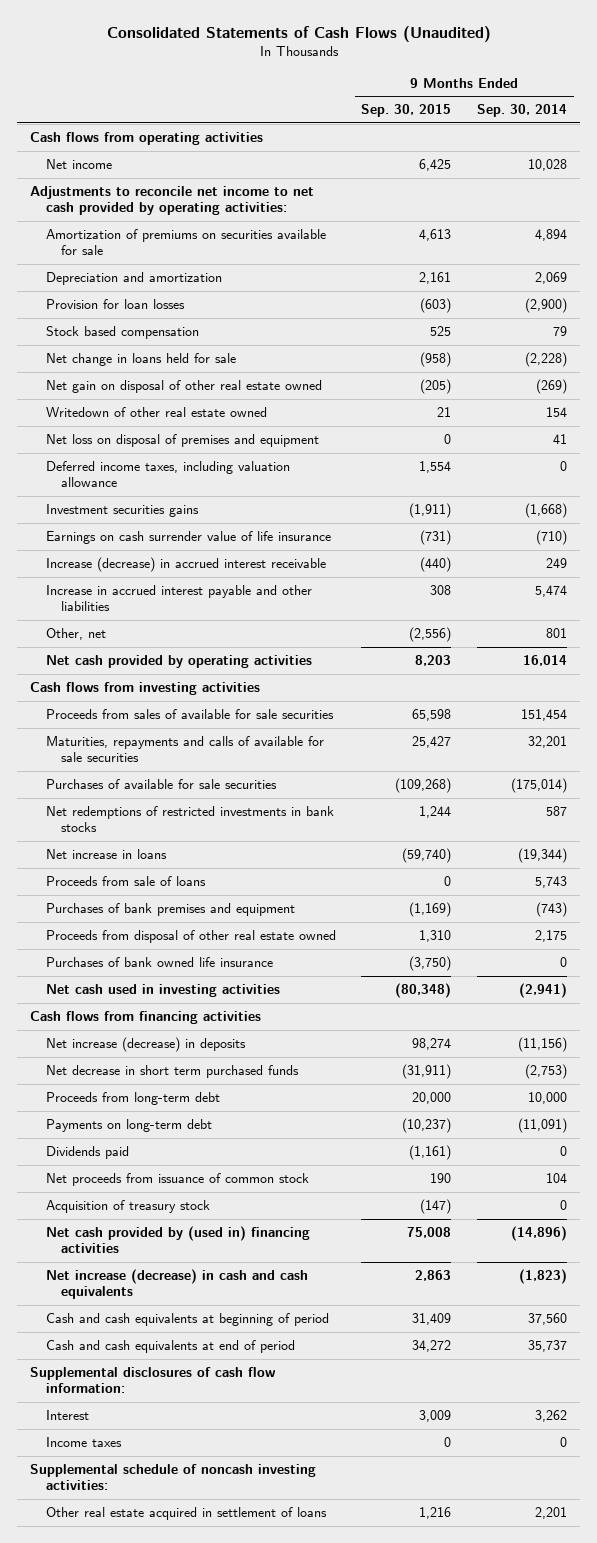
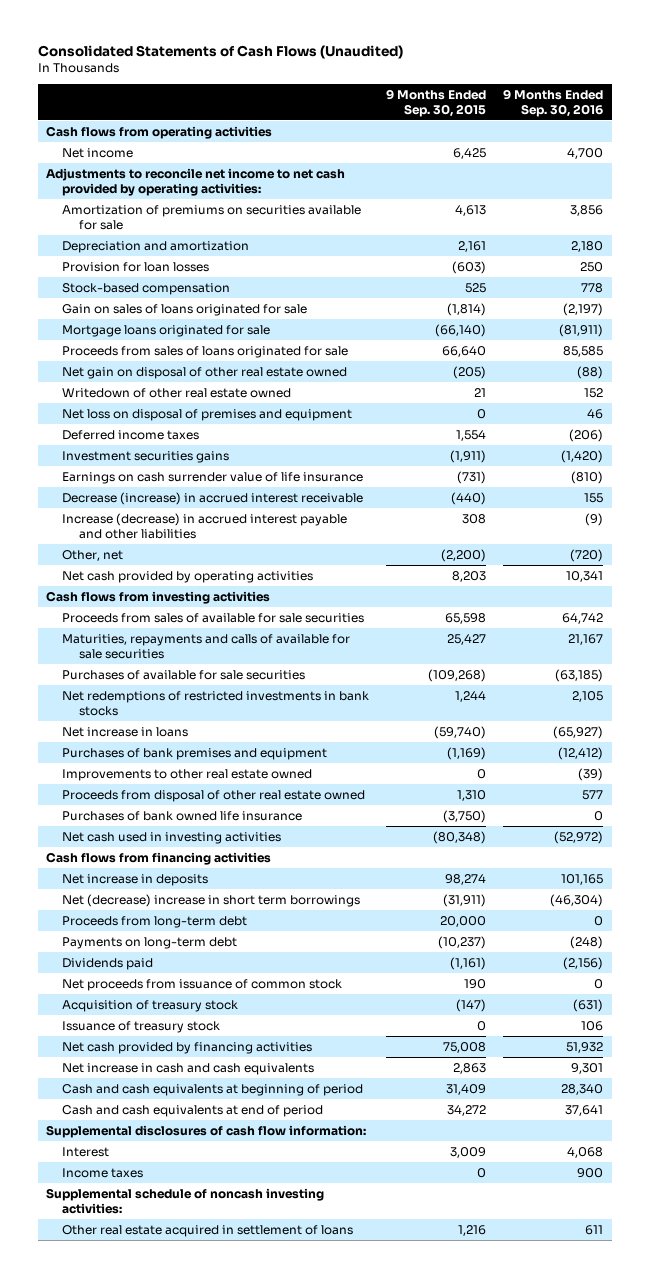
- | 9 Months Ended Sep. 30, 2015 | 9 Months Ended Sep. 30, 2014
+ | 9 Months Ended Sep. 30, 2015 | 9 Months Ended Sep. 30, 2016
- Stock based compensation | 525 | 79
- Net change in loans held for sale | (958) | (2,228)
+ Stock-based compensation | 525 | 778
+ Gain on sales of loans originated for sale | (1,814) | (2,197)
+ Mortgage loans originated for sale | (66,140) | (81,911)
+ Proceeds from sales of loans originated for sale | 66,640 | 85,585
- Deferred income taxes, including valuation allowance | 1,554 | 0
+ Deferred income taxes | 1,554 | (206)
- Increase (decrease) in accrued interest receivable | (440) | 249
- Increase in accrued interest payable and other liabilities | 308 | 5,474
- Other, net | (2,556) | 801
+ Decrease (increase) in accrued interest receivable | (440) | 155
+ Increase (decrease) in accrued interest payable and other liabilities | 308 | (9)
+ Other, net | (2,200) | (720)
- Proceeds from sale of loans | 0 | 5,743
+ Improvements to other real estate owned | 0 | (39)
- Net increase (decrease) in deposits | 98,274 | (11,156)
- Net decrease in short term purchased funds | (31,911) | (2,753)
+ Net increase in deposits | 98,274 | 101,165
+ Net (decrease) increase in short term borrowings | (31,911) | (46,304)
- Net cash provided by (used in) financing activities | 75,008 | (14,896)
- Net increase (decrease) in cash and cash equivalents | 2,863 | (1,823)
+ Issuance of treasury stock | 0 | 106
+ Net cash provided by financing activities | 75,008 | 51,932
+ Net increase in cash and cash equivalents | 2,863 | 9,301

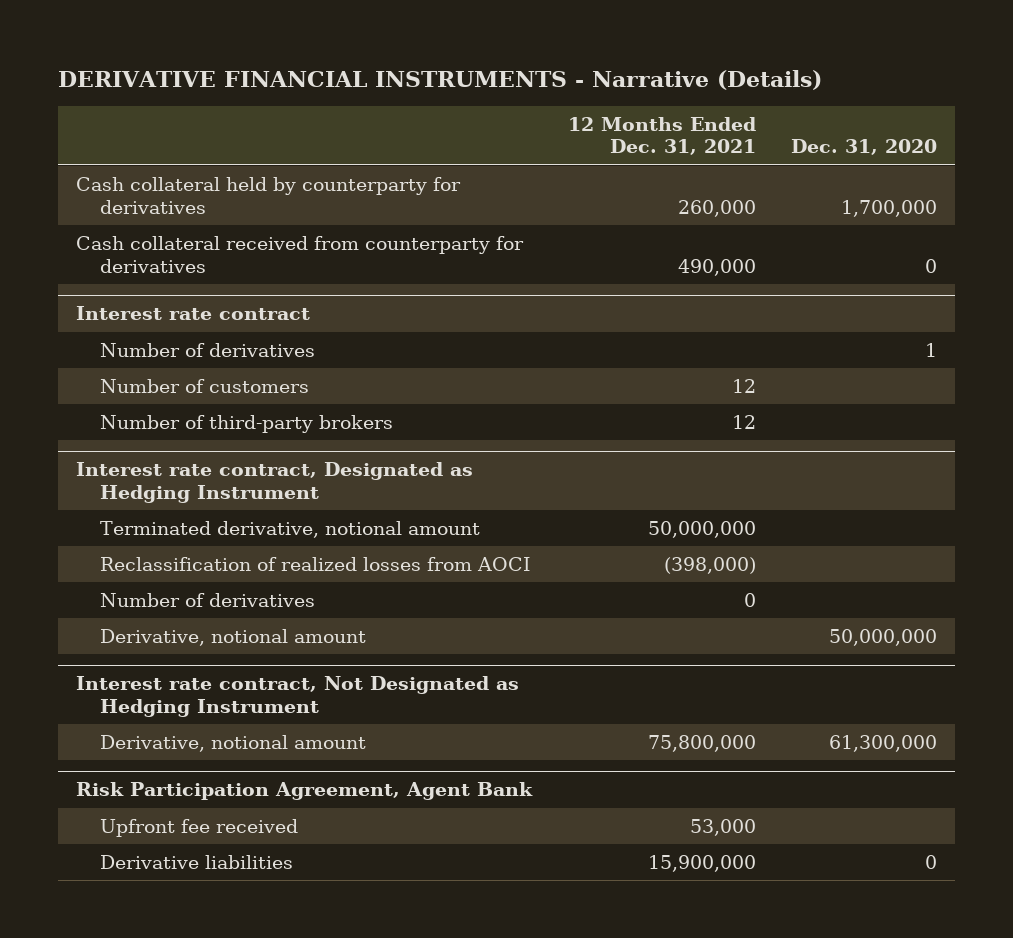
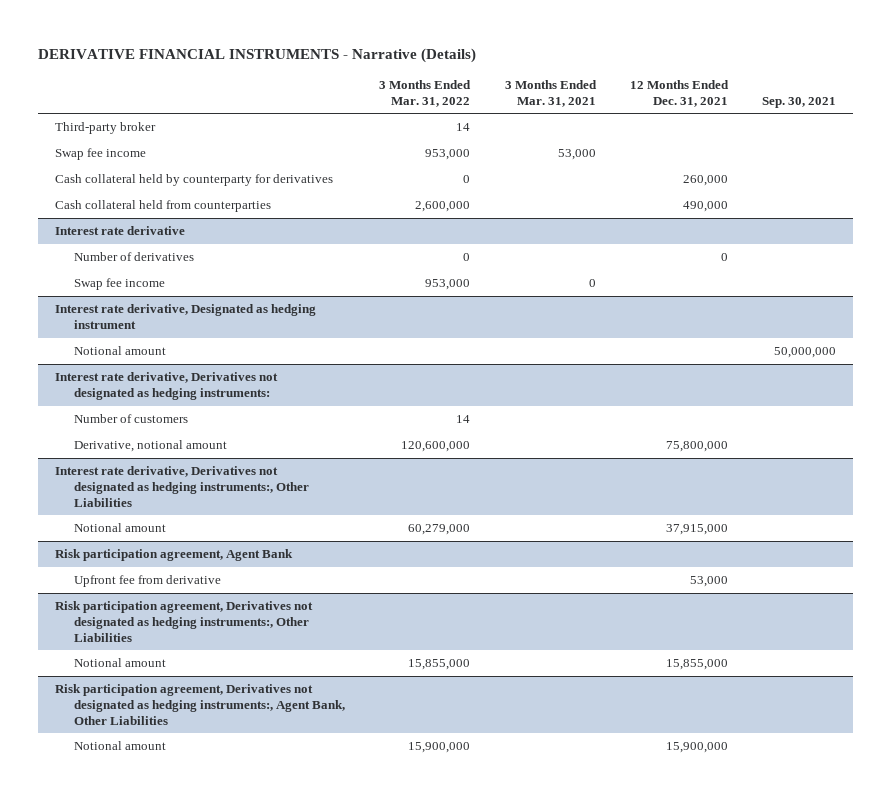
- | 12 Months Ended Dec. 31, 2021 | Dec. 31, 2020
+ | 3 Months Ended Mar. 31, 2022 | 3 Months Ended Mar. 31, 2021 | 12 Months Ended Dec. 31, 2021 | Sep. 30, 2021
+ Third-party broker | 14 | | |
+ Swap fee income | 953,000 | 53,000 | |
- Cash collateral received from counterparty for derivatives | 490,000 | 0
- Interest rate contract
- Number of derivatives | | 1
- Number of customers | 12 |
- Number of third-party brokers | 12 |
- Interest rate contract, Designated as Hedging Instrument
- Terminated derivative, notional amount | 50,000,000 |
- Reclassification of realized losses from AOCI | (398,000) |
+ Cash collateral held from counterparties | 2,600,000 | | 490,000 |
+ Interest rate derivative
- Derivative, notional amount | | 50,000,000
- Interest rate contract, Not Designated as Hedging Instrument
+ Swap fee income | 953,000 | 0 | |
+ Interest rate derivative, Designated as hedging instrument
+ Notional amount | | | | 50,000,000
+ Interest rate derivative, Derivatives not designated as hedging instruments:
+ Number of customers | 14 | | |
- Risk Participation Agreement, Agent Bank
- Upfront fee received | 53,000 |
- Derivative liabilities | 15,900,000 | 0
+ Interest rate derivative, Derivatives not designated as hedging instruments:, Other Liabilities
+ Notional amount | 60,279,000 | | 37,915,000 |
+ Risk participation agreement, Agent Bank
+ Upfront fee from derivative | | | 53,000 |
+ Risk participation agreement, Derivatives not designated as hedging instruments:, Other Liabilities
+ Notional amount | 15,855,000 | | 15,855,000 |
+ Risk participation agreement, Derivatives not designated as hedging instruments:, Agent Bank, Other Liabilities
+ Notional amount | 15,900,000 | | 15,900,000 |

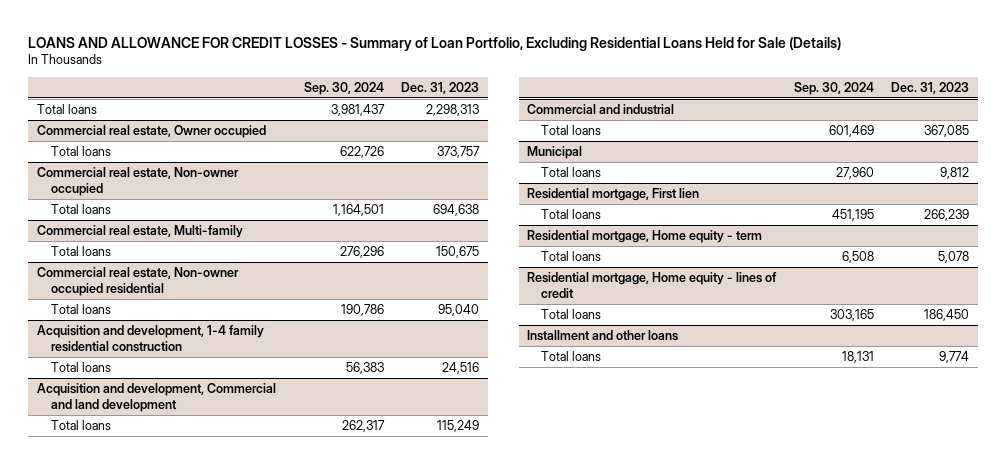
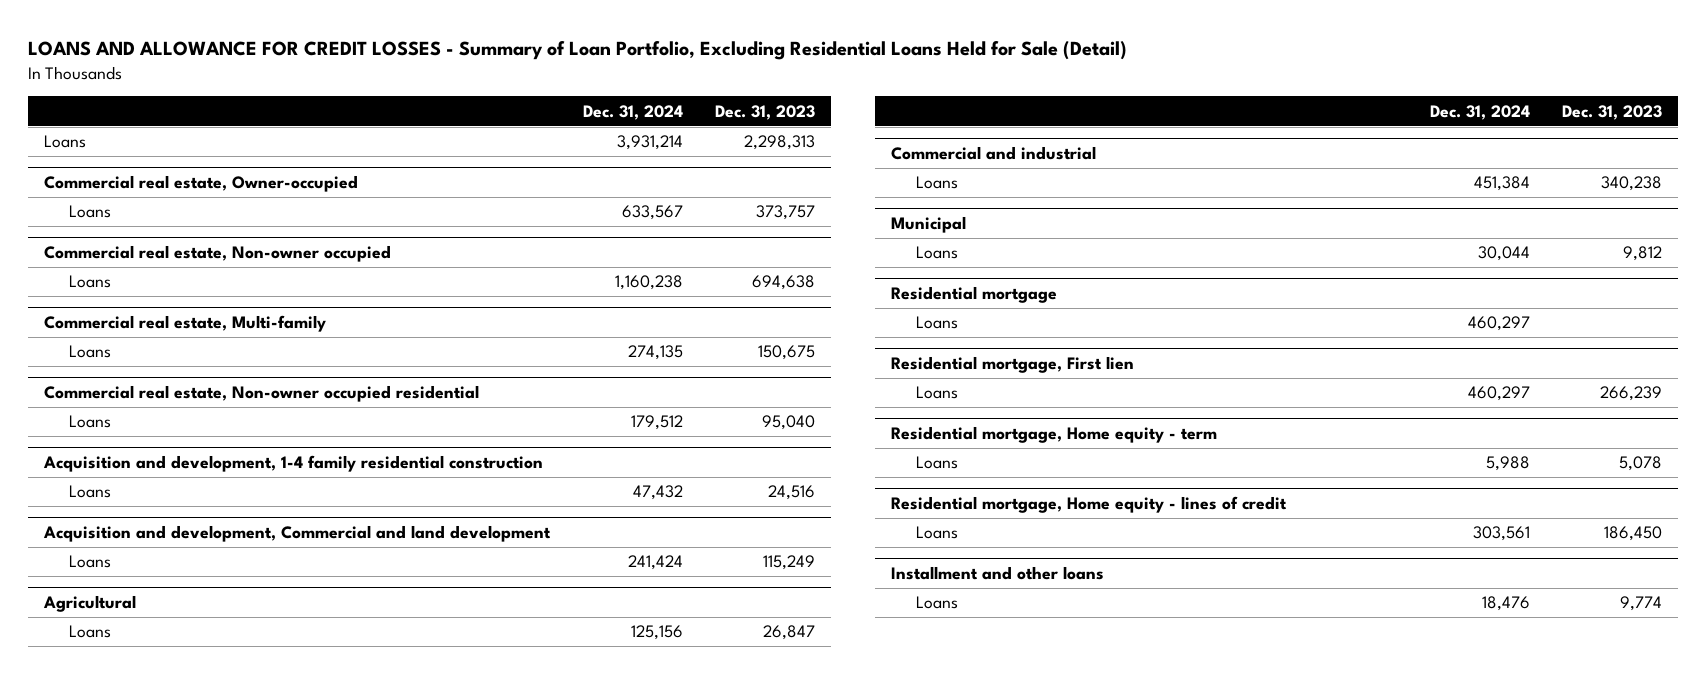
- LOANS AND ALLOWANCE FOR CREDIT LOSSES - Summary of Loan Portfolio, Excluding Residential Loans Held for Sale (Details)
+ LOANS AND ALLOWANCE FOR CREDIT LOSSES - Summary of Loan Portfolio, Excluding Residential Loans Held for Sale (Detail)
- | Sep. 30, 2024 | Dec. 31, 2023
+ | Dec. 31, 2024 | Dec. 31, 2023
- Total loans | 3,981,437 | 2,298,313
- Commercial real estate, Owner occupied
- Total loans | 622,726 | 373,757
+ Loans | 3,931,214 | 2,298,313
+ Commercial real estate, Owner-occupied
+ Loans | 633,567 | 373,757
@ Commercial real estate, Non-owner occupied
- Total loans | 1,164,501 | 694,638
+ Loans | 1,160,238 | 694,638
@ Commercial real estate, Multi-family
- Total loans | 276,296 | 150,675
+ Loans | 274,135 | 150,675
@ Commercial real estate, Non-owner occupied residential
- Total loans | 190,786 | 95,040
+ Loans | 179,512 | 95,040
@ Acquisition and development, 1-4 family residential construction
- Total loans | 56,383 | 24,516
+ Loans | 47,432 | 24,516
@ Acquisition and development, Commercial and land development
- Total loans | 262,317 | 115,249
+ Loans | 241,424 | 115,249
+ Agricultural
+ Loans | 125,156 | 26,847
@ Commercial and industrial
- Total loans | 601,469 | 367,085
+ Loans | 451,384 | 340,238
@ Municipal
- Total loans | 27,960 | 9,812
+ Loans | 30,044 | 9,812
+ Residential mortgage
+ Loans | 460,297 |
@ Residential mortgage, First lien
- Total loans | 451,195 | 266,239
+ Loans | 460,297 | 266,239
@ Residential mortgage, Home equity - term
- Total loans | 6,508 | 5,078
+ Loans | 5,988 | 5,078
@ Residential mortgage, Home equity - lines of credit
- Total loans | 303,165 | 186,450
+ Loans | 303,561 | 186,450
@ Installment and other loans
- Total loans | 18,131 | 9,774
+ Loans | 18,476 | 9,774

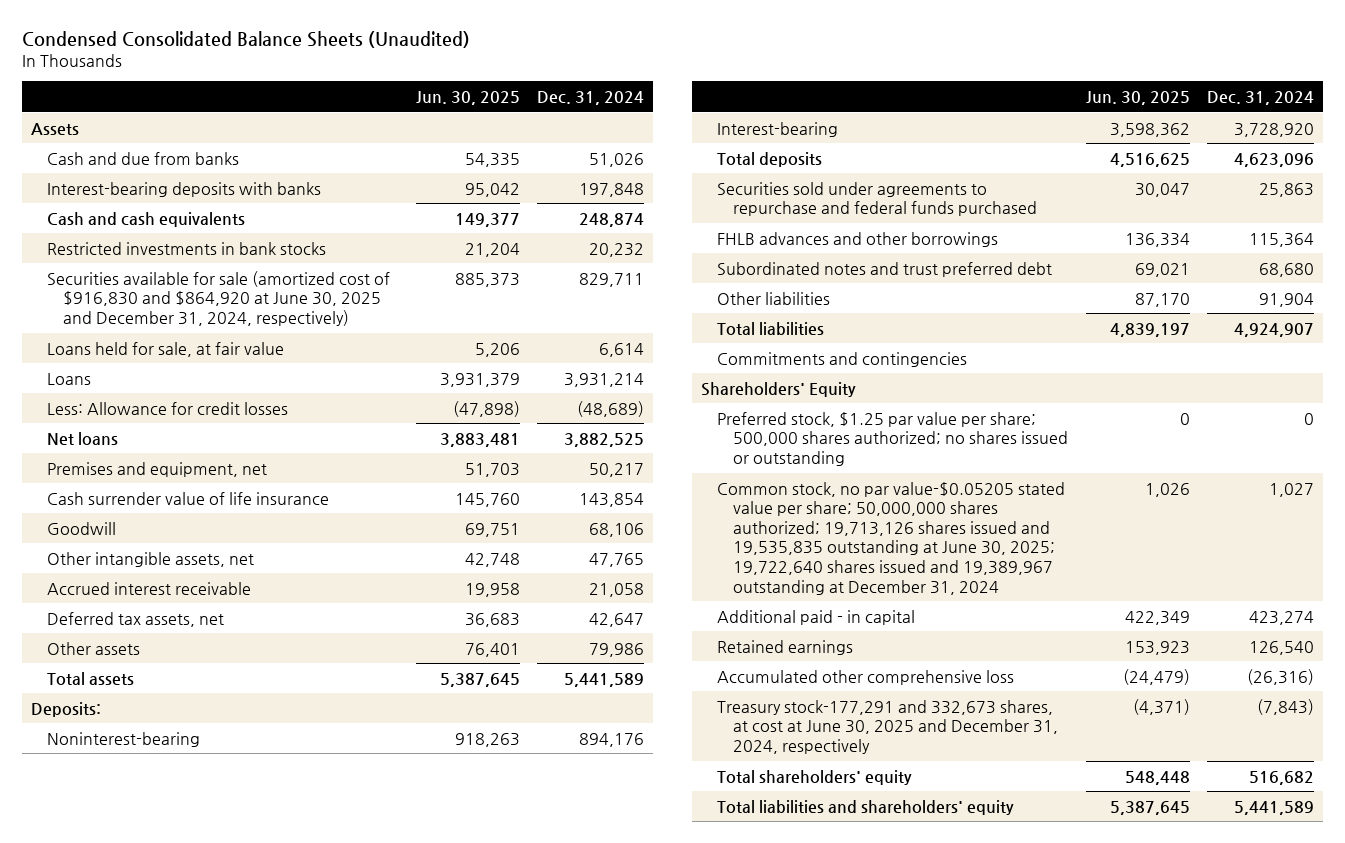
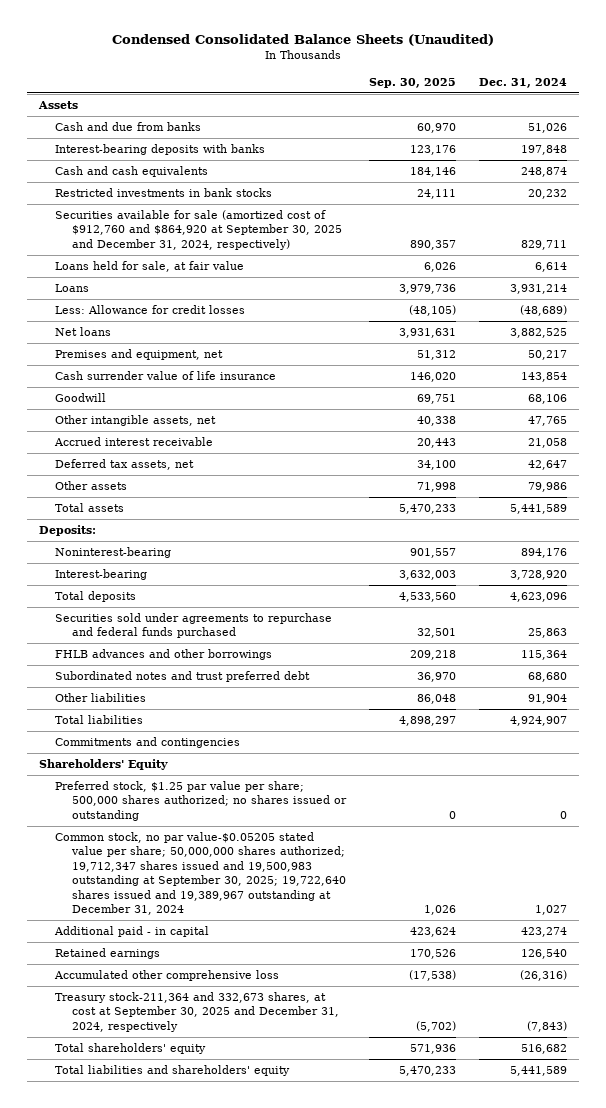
- | Jun. 30, 2025 | Dec. 31, 2024
+ | Sep. 30, 2025 | Dec. 31, 2024
- Securities available for sale (amortized cost of $916,830 and $864,920 at June 30, 2025 and December 31, 2024, respectively) | 885,373 | 829,711
+ Securities available for sale (amortized cost of $912,760 and $864,920 at September 30, 2025 and December 31, 2024, respectively) | 890,357 | 829,711
- Common stock, no par value-$0.05205 stated value per share; 50,000,000 shares authorized; 19,713,126 shares issued and 19,535,835 outstanding at June 30, 2025; 19,722,640 shares issued and 19,389,967 outstanding at December 31, 2024 | 1,026 | 1,027
+ Common stock, no par value-$0.05205 stated value per share; 50,000,000 shares authorized; 19,712,347 shares issued and 19,500,983 outstanding at September 30, 2025; 19,722,640 shares issued and 19,389,967 outstanding at December 31, 2024 | 1,026 | 1,027
- Treasury stock-177,291 and 332,673 shares, at cost at June 30, 2025 and December 31, 2024, respectively | (4,371) | (7,843)
+ Treasury stock-211,364 and 332,673 shares, at cost at September 30, 2025 and December 31, 2024, respectively | (5,702) | (7,843)

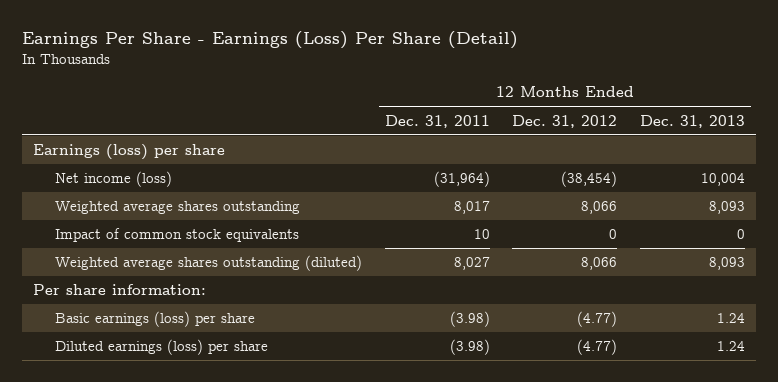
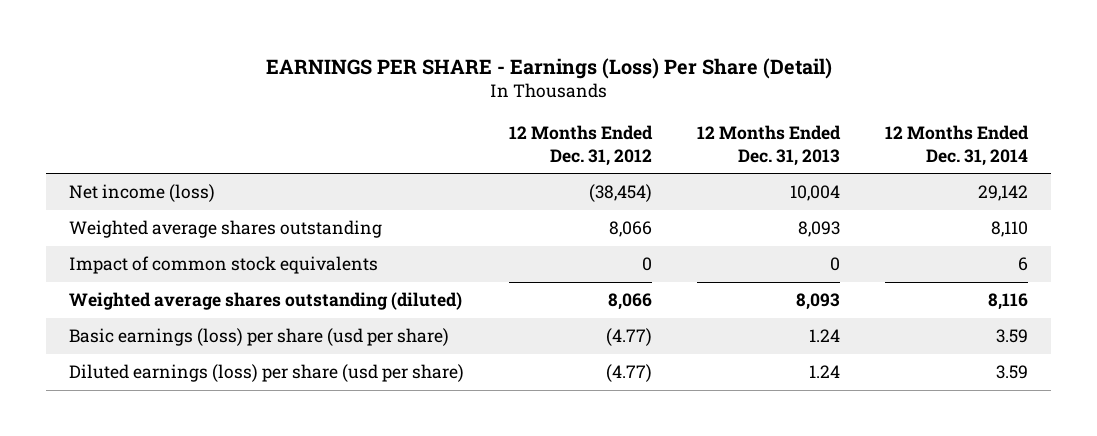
- Earnings Per Share - Earnings (Loss) Per Share (Detail)
+ EARNINGS PER SHARE - Earnings (Loss) Per Share (Detail)
- | 12 Months Ended Dec. 31, 2011 | 12 Months Ended Dec. 31, 2012 | 12 Months Ended Dec. 31, 2013
+ | 12 Months Ended Dec. 31, 2012 | 12 Months Ended Dec. 31, 2013 | 12 Months Ended Dec. 31, 2014
- Earnings (loss) per share
- Per share information:
- Basic earnings (loss) per share | (3.98) | (4.77) | 1.24
- Diluted earnings (loss) per share | (3.98) | (4.77) | 1.24
+ Basic earnings (loss) per share (usd per share) | (4.77) | 1.24 | 3.59
+ Diluted earnings (loss) per share (usd per share) | (4.77) | 1.24 | 3.59

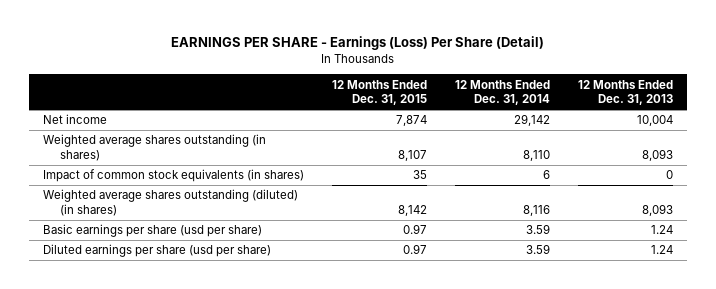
- | 12 Months Ended Dec. 31, 2012 | 12 Months Ended Dec. 31, 2013 | 12 Months Ended Dec. 31, 2014
+ | 12 Months Ended Dec. 31, 2015 | 12 Months Ended Dec. 31, 2014 | 12 Months Ended Dec. 31, 2013
- Net income (loss) | (38,454) | 10,004 | 29,142
- Weighted average shares outstanding | 8,066 | 8,093 | 8,110
- Impact of common stock equivalents | 0 | 0 | 6
- Weighted average shares outstanding (diluted) | 8,066 | 8,093 | 8,116
- Basic earnings (loss) per share (usd per share) | (4.77) | 1.24 | 3.59
- Diluted earnings (loss) per share (usd per share) | (4.77) | 1.24 | 3.59
+ Net income | 7,874 | 29,142 | 10,004
+ Weighted average shares outstanding (in shares) | 8,107 | 8,110 | 8,093
+ Impact of common stock equivalents (in shares) | 35 | 6 | 0
+ Weighted average shares outstanding (diluted) (in shares) | 8,142 | 8,116 | 8,093
+ Basic earnings per share (usd per share) | 0.97 | 3.59 | 1.24
+ Diluted earnings per share (usd per share) | 0.97 | 3.59 | 1.24

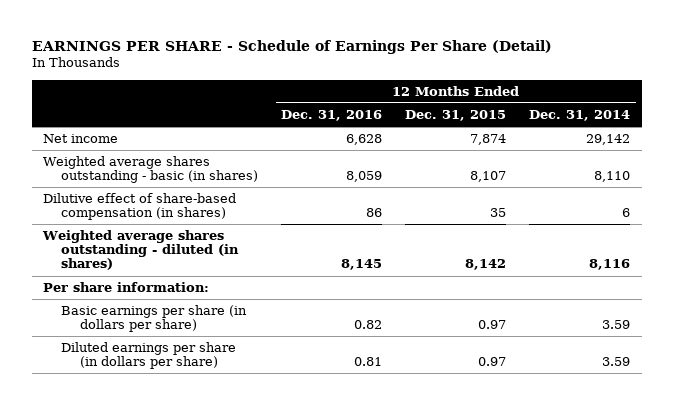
- EARNINGS PER SHARE - Earnings (Loss) Per Share (Detail)
+ EARNINGS PER SHARE - Schedule of Earnings Per Share (Detail)
- | 12 Months Ended Dec. 31, 2015 | 12 Months Ended Dec. 31, 2014 | 12 Months Ended Dec. 31, 2013
+ | 12 Months Ended Dec. 31, 2016 | 12 Months Ended Dec. 31, 2015 | 12 Months Ended Dec. 31, 2014
- Weighted average shares outstanding (in shares) | 8,107 | 8,110 | 8,093
- Impact of common stock equivalents (in shares) | 35 | 6 | 0
- Weighted average shares outstanding (diluted) (in shares) | 8,142 | 8,116 | 8,093
- Basic earnings per share (usd per share) | 0.97 | 3.59 | 1.24
- Diluted earnings per share (usd per share) | 0.97 | 3.59 | 1.24
+ Weighted average shares outstanding - basic (in shares) | 8,059 | 8,107 | 8,110
+ Dilutive effect of share-based compensation (in shares) | 86 | 35 | 6
+ Weighted average shares outstanding - diluted (in shares) | 8,145 | 8,142 | 8,116
+ Per share information:
+ Basic earnings per share (in dollars per share) | 0.82 | 0.97 | 3.59
+ Diluted earnings per share (in dollars per share) | 0.81 | 0.97 | 3.59

